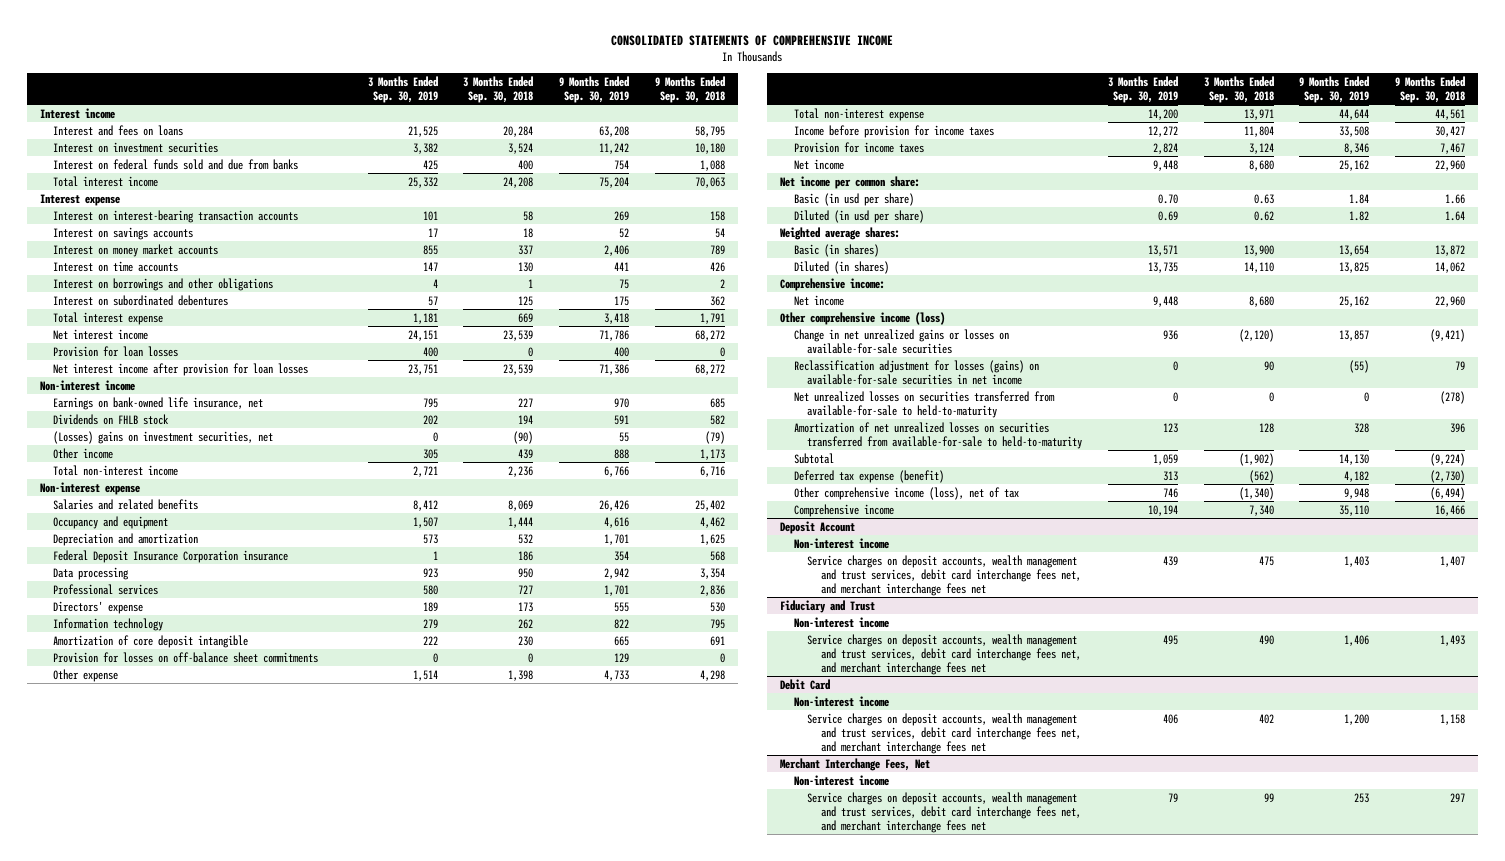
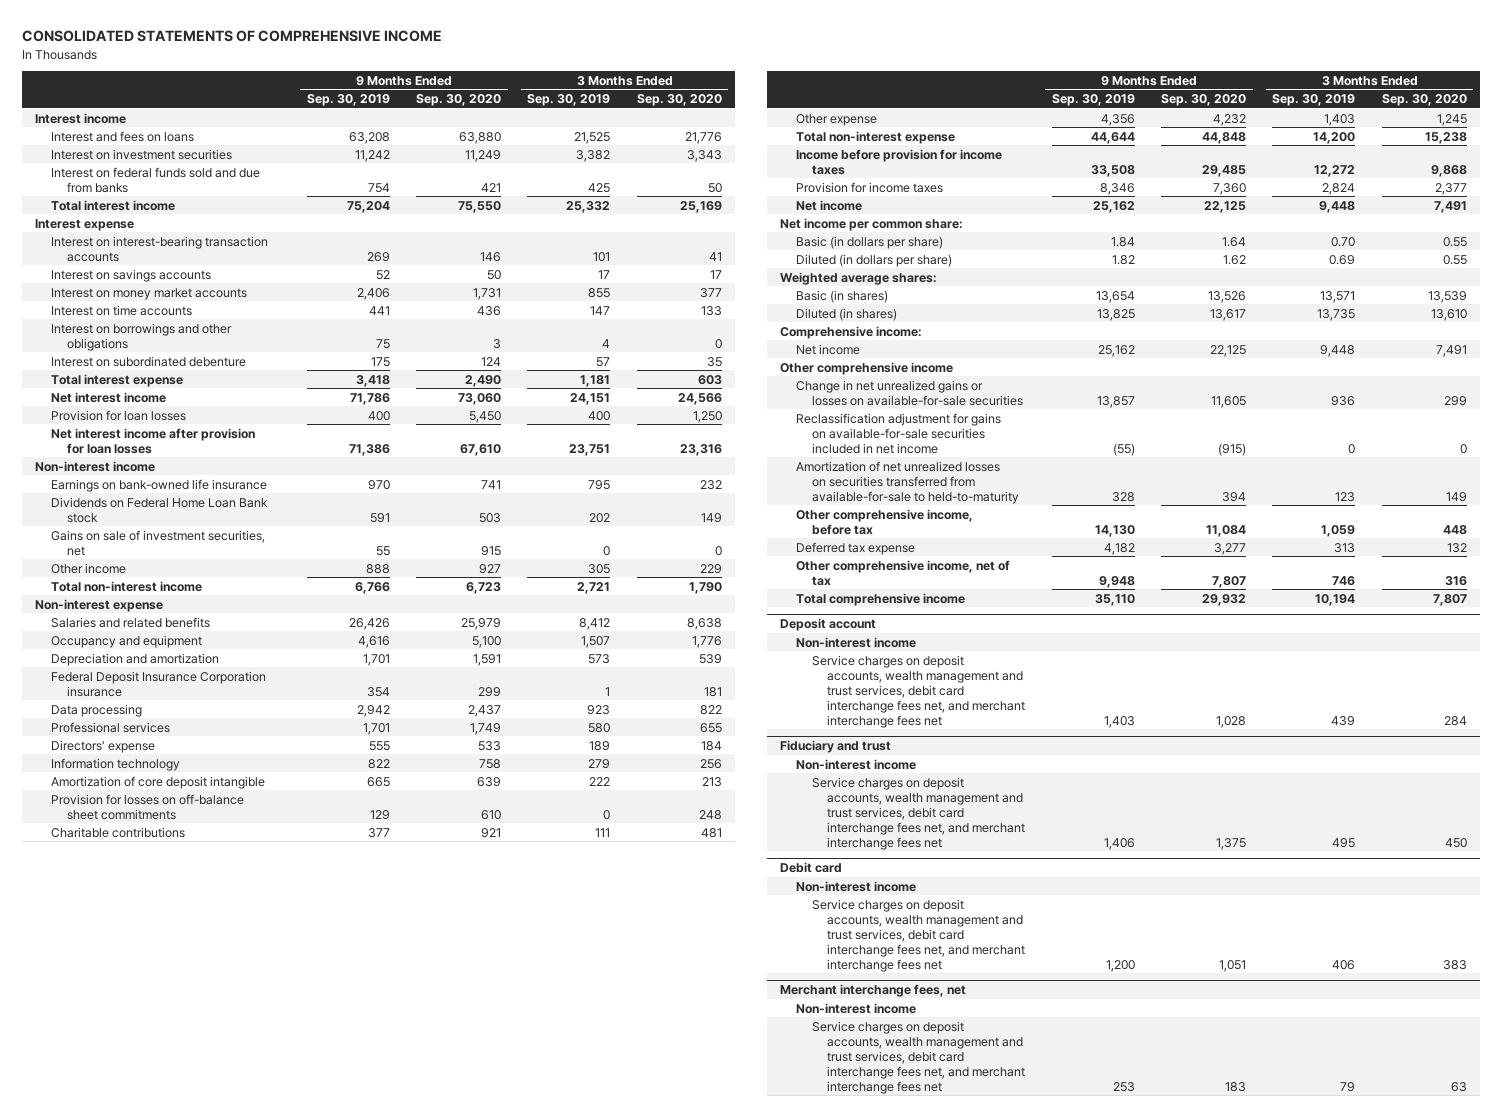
- | 3 Months Ended Sep. 30, 2019 | 3 Months Ended Sep. 30, 2018 | 9 Months Ended Sep. 30, 2019 | 9 Months Ended Sep. 30, 2018
+ | 9 Months Ended Sep. 30, 2019 | 9 Months Ended Sep. 30, 2020 | 3 Months Ended Sep. 30, 2019 | 3 Months Ended Sep. 30, 2020
- Interest on subordinated debentures | 57 | 125 | 175 | 362
+ Interest on subordinated debenture | 175 | 124 | 57 | 35
- Earnings on bank-owned life insurance, net | 795 | 227 | 970 | 685
- Dividends on FHLB stock | 202 | 194 | 591 | 582
- (Losses) gains on investment securities, net | 0 | (90) | 55 | (79)
+ Earnings on bank-owned life insurance | 970 | 741 | 795 | 232
+ Dividends on Federal Home Loan Bank stock | 591 | 503 | 202 | 149
+ Gains on sale of investment securities, net | 55 | 915 | 0 | 0
- Other expense | 1,514 | 1,398 | 4,733 | 4,298
+ Charitable contributions | 377 | 921 | 111 | 481
+ Other expense | 4,356 | 4,232 | 1,403 | 1,245
- Basic (in usd per share) | 0.70 | 0.63 | 1.84 | 1.66
- Diluted (in usd per share) | 0.69 | 0.62 | 1.82 | 1.64
+ Basic (in dollars per share) | 1.84 | 1.64 | 0.70 | 0.55
+ Diluted (in dollars per share) | 1.82 | 1.62 | 0.69 | 0.55
- Other comprehensive income (loss)
+ Other comprehensive income
- Reclassification adjustment for losses (gains) on available-for-sale securities in net income | 0 | 90 | (55) | 79
- Net unrealized losses on securities transferred from available-for-sale to held-to-maturity | 0 | 0 | 0 | (278)
+ Reclassification adjustment for gains on available-for-sale securities included in net income | (55) | (915) | 0 | 0
- Subtotal | 1,059 | (1,902) | 14,130 | (9,224)
- Deferred tax expense (benefit) | 313 | (562) | 4,182 | (2,730)
- Other comprehensive income (loss), net of tax | 746 | (1,340) | 9,948 | (6,494)
- Comprehensive income | 10,194 | 7,340 | 35,110 | 16,466
- Deposit Account
+ Other comprehensive income, before tax | 14,130 | 11,084 | 1,059 | 448
+ Deferred tax expense | 4,182 | 3,277 | 313 | 132
+ Other comprehensive income, net of tax | 9,948 | 7,807 | 746 | 316
+ Total comprehensive income | 35,110 | 29,932 | 10,194 | 7,807
+ Deposit account
- Fiduciary and Trust
+ Fiduciary and trust
- Debit Card
+ Debit card
- Merchant Interchange Fees, Net
+ Merchant interchange fees, net

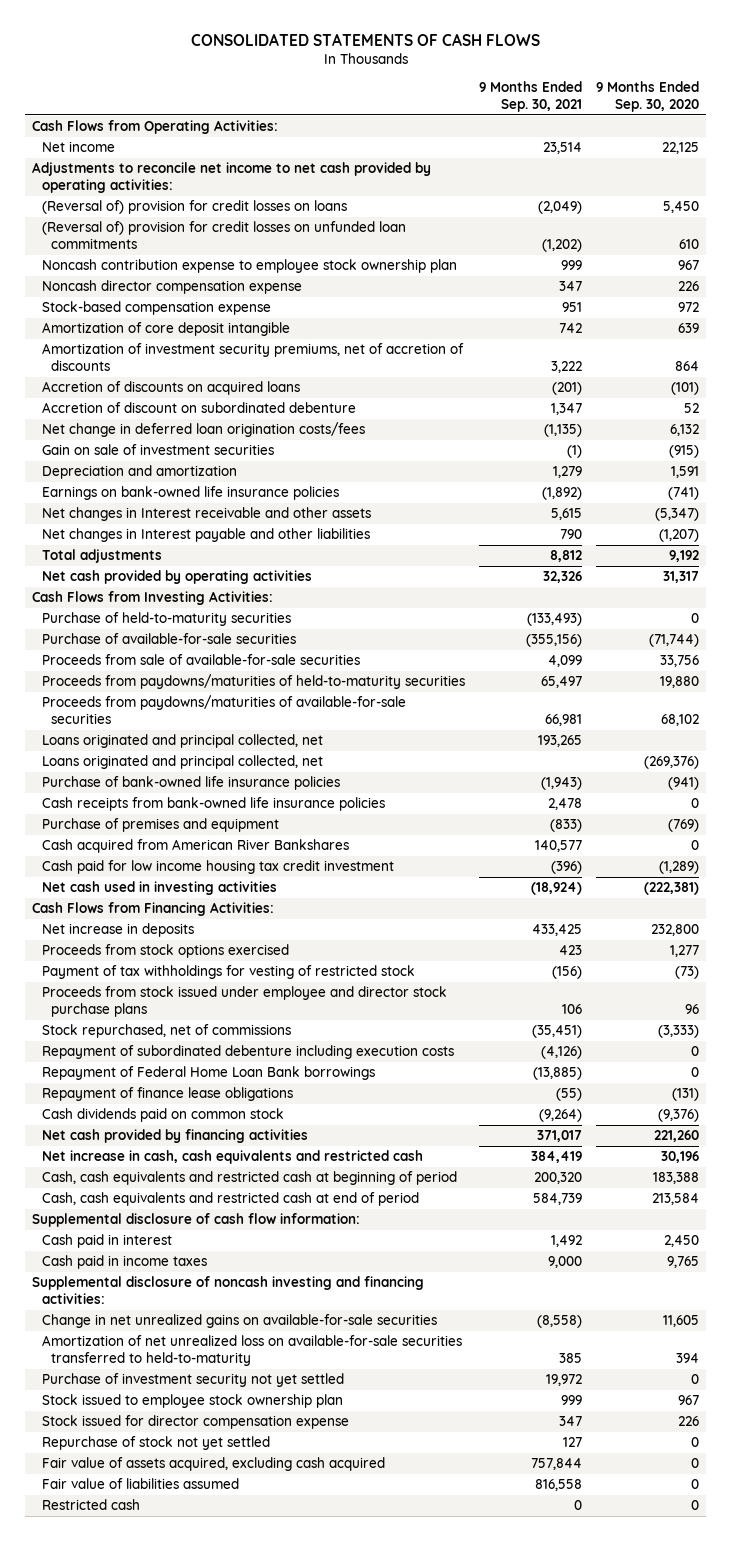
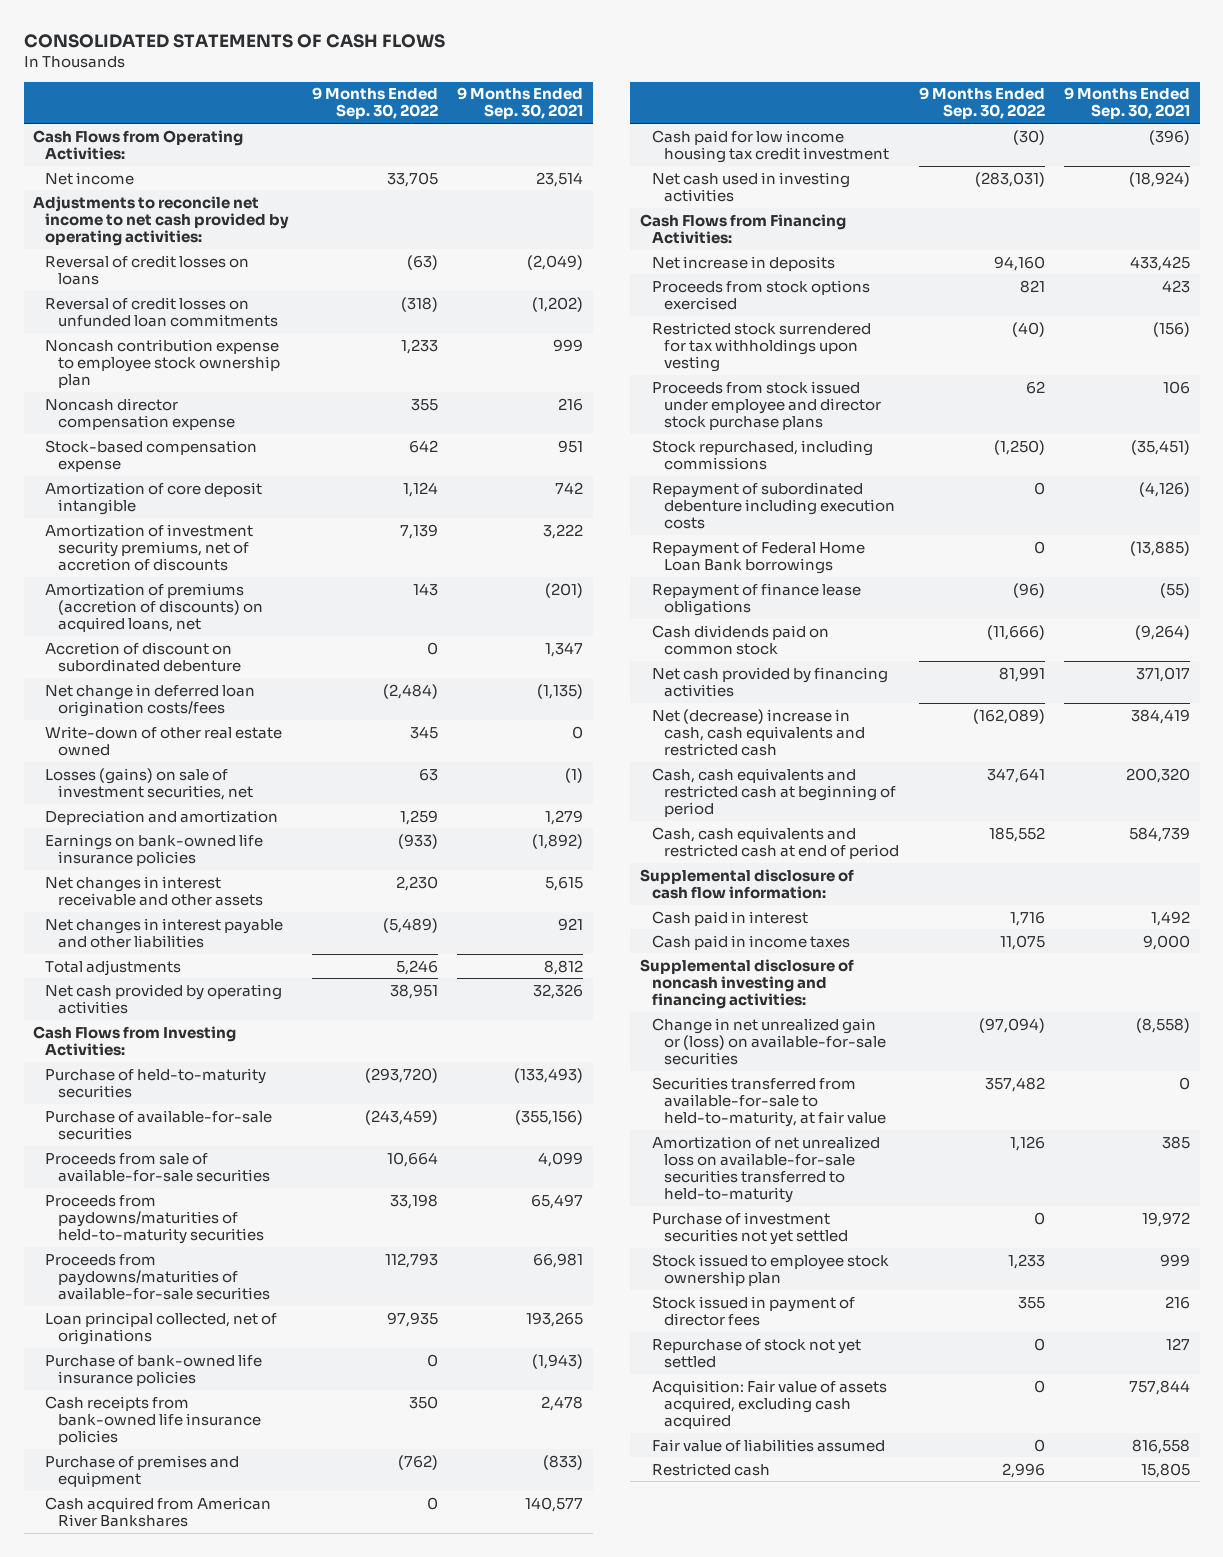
- | 9 Months Ended Sep. 30, 2021 | 9 Months Ended Sep. 30, 2020
+ | 9 Months Ended Sep. 30, 2022 | 9 Months Ended Sep. 30, 2021
- (Reversal of) provision for credit losses on loans | (2,049) | 5,450
- (Reversal of) provision for credit losses on unfunded loan commitments | (1,202) | 610
+ Reversal of credit losses on loans | (63) | (2,049)
+ Reversal of credit losses on unfunded loan commitments | (318) | (1,202)
- Noncash director compensation expense | 347 | 226
+ Noncash director compensation expense | 355 | 216
- Accretion of discounts on acquired loans | (201) | (101)
+ Amortization of premiums (accretion of discounts) on acquired loans, net | 143 | (201)
- Gain on sale of investment securities | (1) | (915)
+ Write-down of other real estate owned | 345 | 0
+ Losses (gains) on sale of investment securities, net | 63 | (1)
- Net changes in Interest receivable and other assets | 5,615 | (5,347)
- Net changes in Interest payable and other liabilities | 790 | (1,207)
+ Net changes in interest receivable and other assets | 2,230 | 5,615
+ Net changes in interest payable and other liabilities | (5,489) | 921
- Loans originated and principal collected, net | 193,265 |
- Loans originated and principal collected, net | | (269,376)
+ Loan principal collected, net of originations | 97,935 | 193,265
- Payment of tax withholdings for vesting of restricted stock | (156) | (73)
+ Restricted stock surrendered for tax withholdings upon vesting | (40) | (156)
- Stock repurchased, net of commissions | (35,451) | (3,333)
+ Stock repurchased, including commissions | (1,250) | (35,451)
- Net increase in cash, cash equivalents and restricted cash | 384,419 | 30,196
+ Net (decrease) increase in cash, cash equivalents and restricted cash | (162,089) | 384,419
- Change in net unrealized gains on available-for-sale securities | (8,558) | 11,605
+ Change in net unrealized gain or (loss) on available-for-sale securities | (97,094) | (8,558)
+ Securities transferred from available-for-sale to held-to-maturity, at fair value | 357,482 | 0
- Purchase of investment security not yet settled | 19,972 | 0
+ Purchase of investment securities not yet settled | 0 | 19,972
- Stock issued for director compensation expense | 347 | 226
+ Stock issued in payment of director fees | 355 | 216
- Fair value of assets acquired, excluding cash acquired | 757,844 | 0
+ Acquisition: Fair value of assets acquired, excluding cash acquired | 0 | 757,844
- Restricted cash | 0 | 0
+ Restricted cash | 2,996 | 15,805

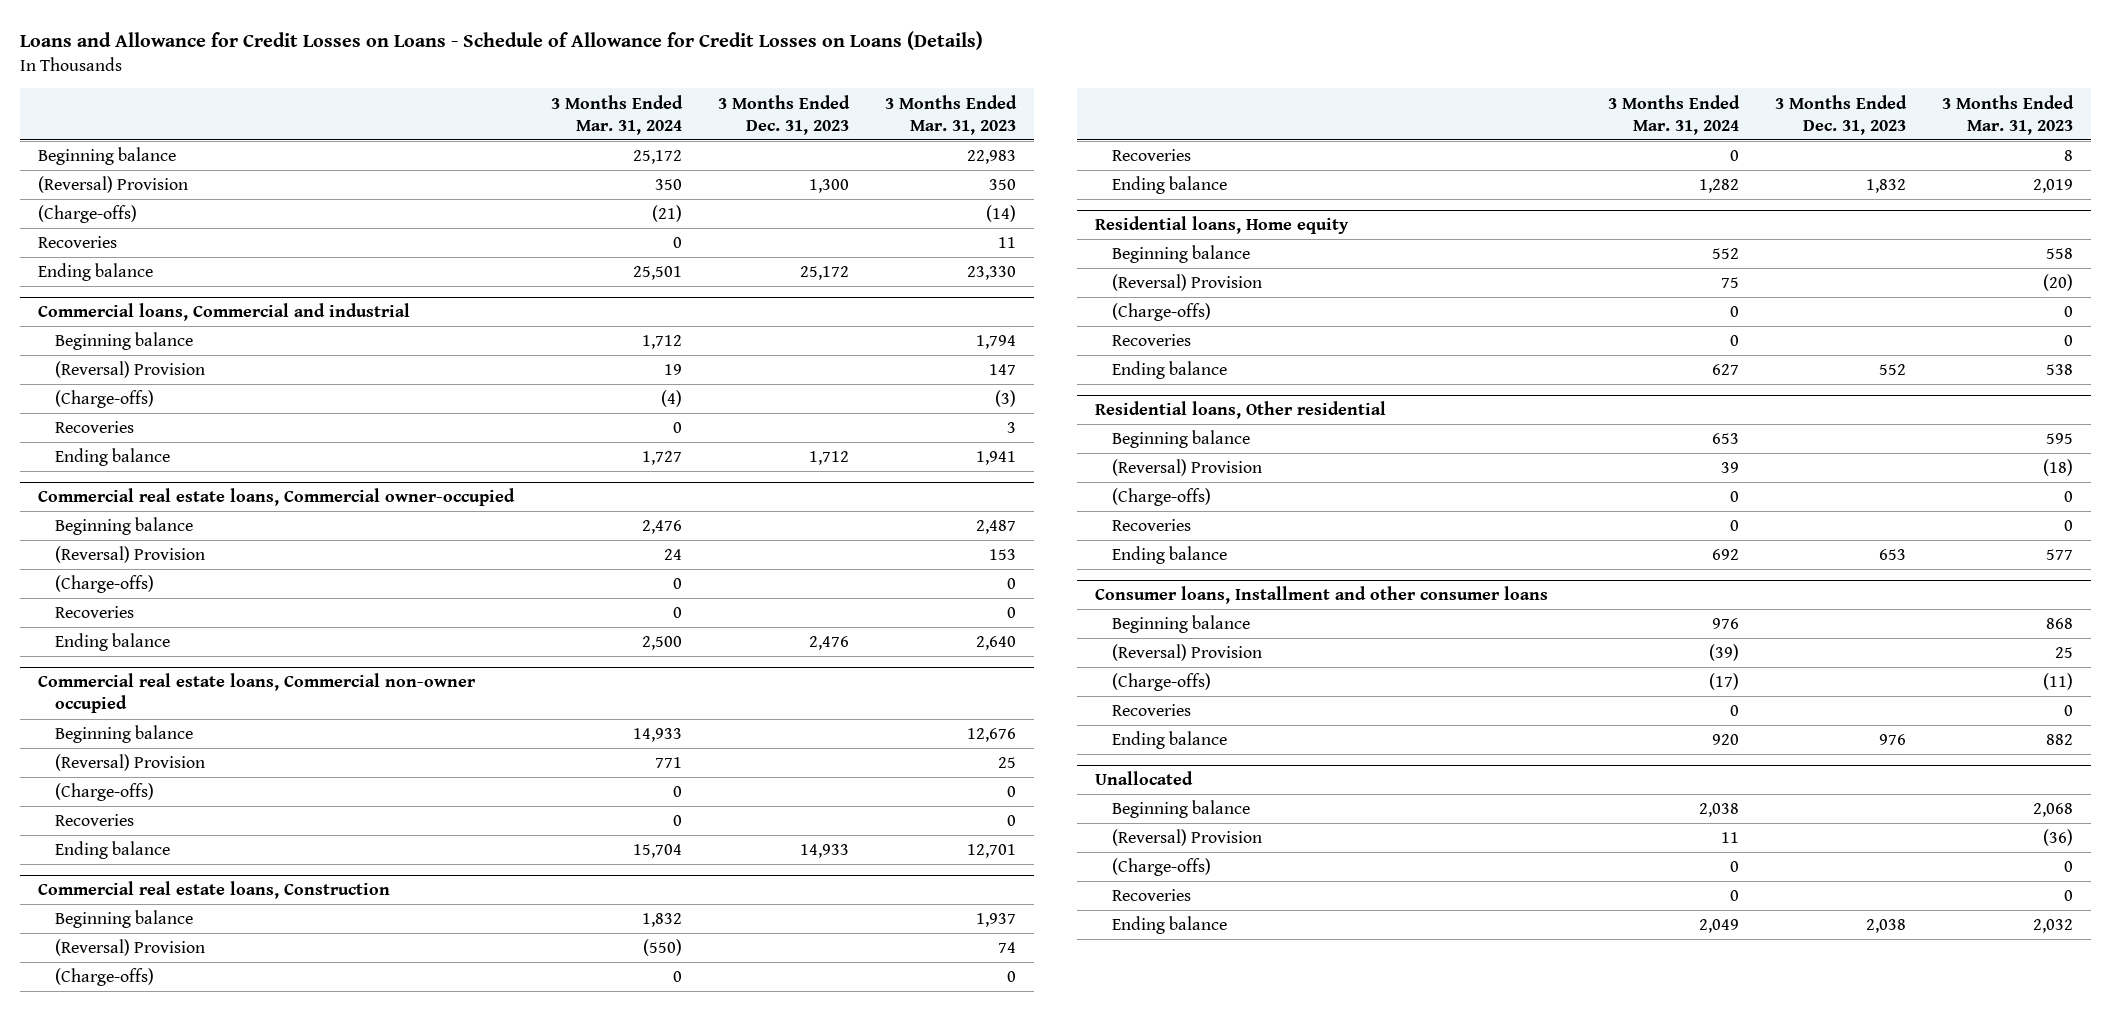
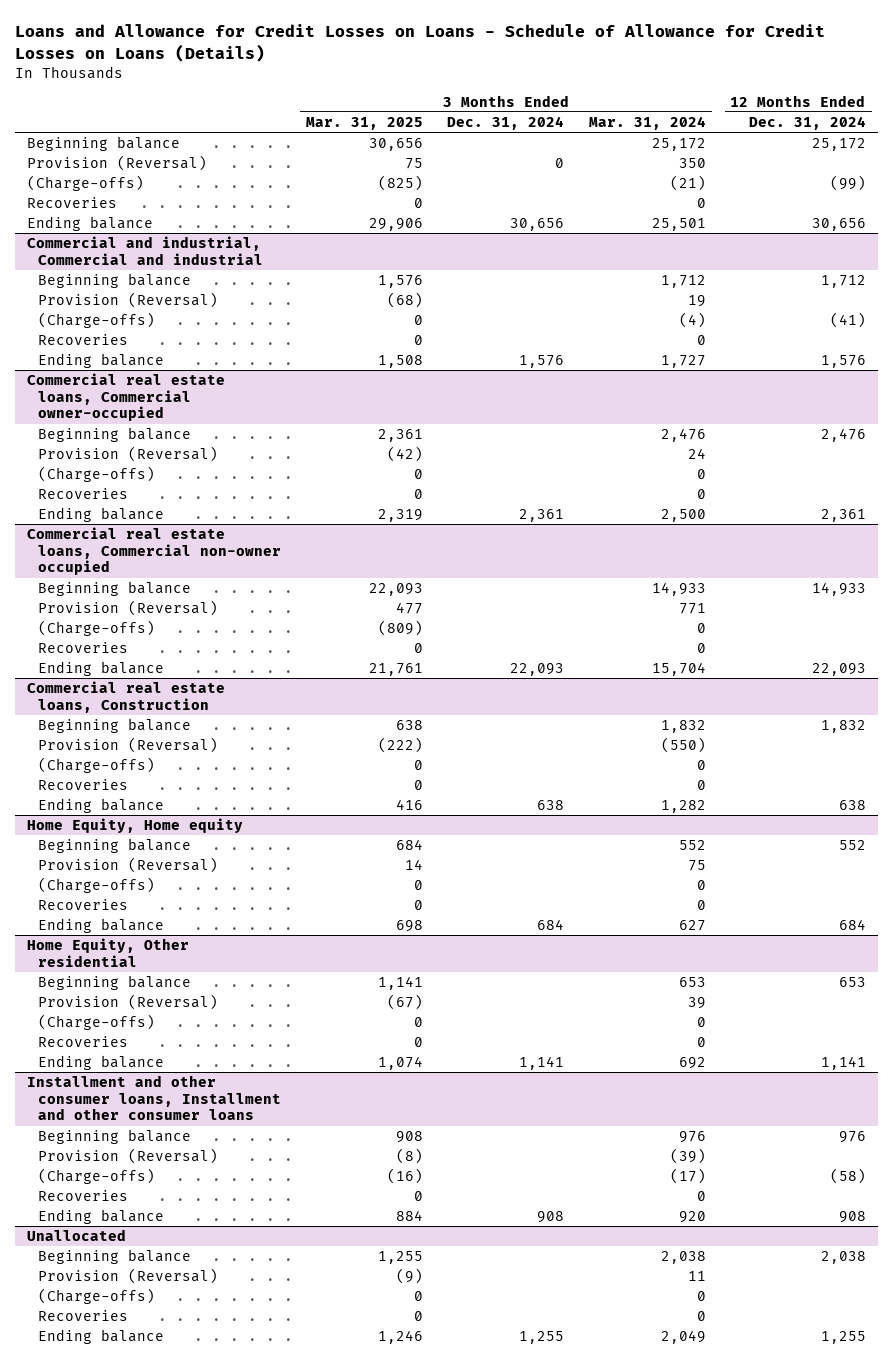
- | 3 Months Ended Mar. 31, 2024 | 3 Months Ended Dec. 31, 2023 | 3 Months Ended Mar. 31, 2023
+ | 3 Months Ended Mar. 31, 2025 | 3 Months Ended Dec. 31, 2024 | 3 Months Ended Mar. 31, 2024 | 12 Months Ended Dec. 31, 2024
- (Reversal) Provision | 350 | 1,300 | 350
+ Provision (Reversal) | 75 | 0 | 350 |
- Commercial loans, Commercial and industrial
+ Commercial and industrial, Commercial and industrial
- (Reversal) Provision | 19 | | 147
+ Provision (Reversal) | (68) | | 19 |
@ Commercial real estate loans, Commercial owner-occupied
- (Reversal) Provision | 24 | | 153
+ Provision (Reversal) | (42) | | 24 |
@ Commercial real estate loans, Commercial non-owner occupied
- (Reversal) Provision | 771 | | 25
+ Provision (Reversal) | 477 | | 771 |
@ Commercial real estate loans, Construction
- (Reversal) Provision | (550) | | 74
+ Provision (Reversal) | (222) | | (550) |
- Residential loans, Home equity
+ Home Equity, Home equity
- (Reversal) Provision | 75 | | (20)
+ Provision (Reversal) | 14 | | 75 |
- Residential loans, Other residential
+ Home Equity, Other residential
- (Reversal) Provision | 39 | | (18)
+ Provision (Reversal) | (67) | | 39 |
- Consumer loans, Installment and other consumer loans
+ Installment and other consumer loans, Installment and other consumer loans
- (Reversal) Provision | (39) | | 25
+ Provision (Reversal) | (8) | | (39) |
@ Unallocated
- (Reversal) Provision | 11 | | (36)
+ Provision (Reversal) | (9) | | 11 |

